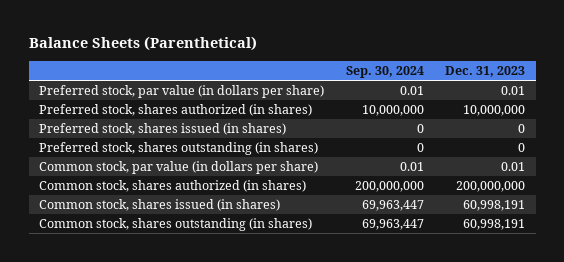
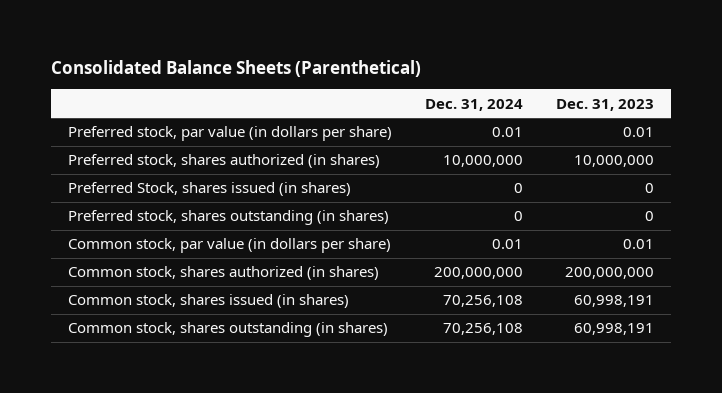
- Balance Sheets (Parenthetical)
+ Consolidated Balance Sheets (Parenthetical)
- | Sep. 30, 2024 | Dec. 31, 2023
+ | Dec. 31, 2024 | Dec. 31, 2023
- Preferred stock, shares issued (in shares) | 0 | 0
+ Preferred Stock, shares issued (in shares) | 0 | 0

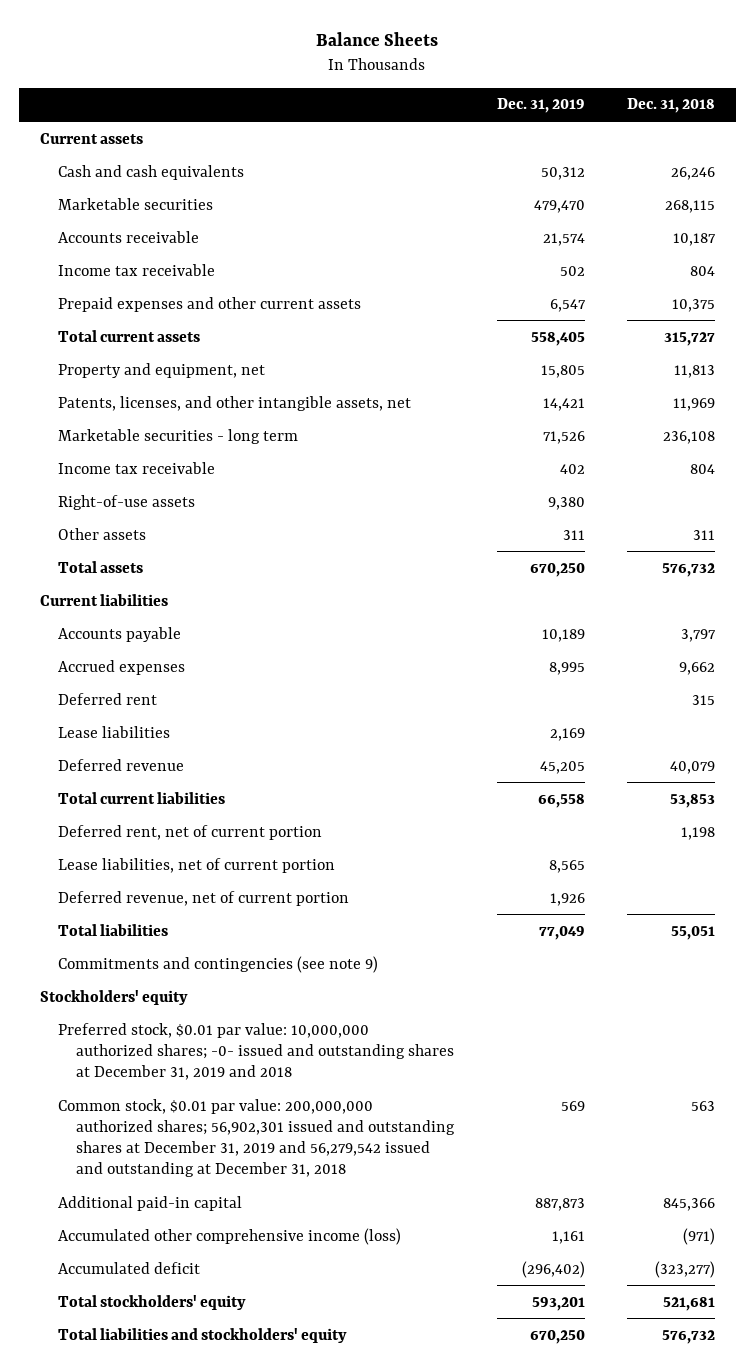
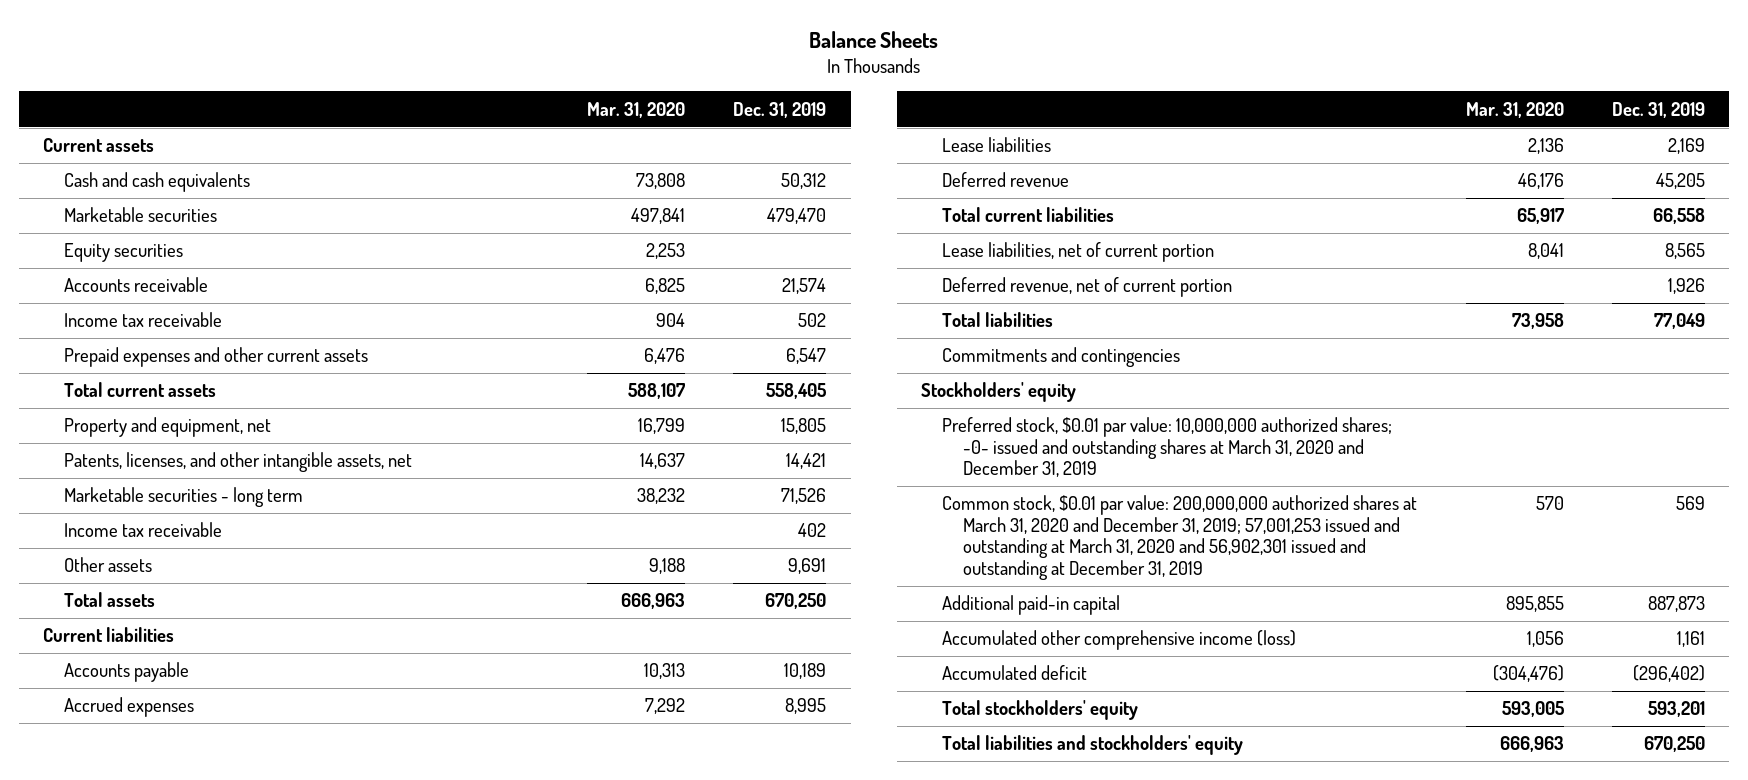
- | Dec. 31, 2019 | Dec. 31, 2018
+ | Mar. 31, 2020 | Dec. 31, 2019
+ Equity securities | 2,253 |
- Right-of-use assets | 9,380 |
- Other assets | 311 | 311
+ Other assets | 9,188 | 9,691
- Deferred rent | | 315
- Deferred rent, net of current portion | | 1,198
- Commitments and contingencies (see note 9)
+ Commitments and contingencies
- Preferred stock, $0.01 par value: 10,000,000 authorized shares; -0- issued and outstanding shares at December 31, 2019 and 2018
- Common stock, $0.01 par value: 200,000,000 authorized shares; 56,902,301 issued and outstanding shares at December 31, 2019 and 56,279,542 issued and outstanding at December 31, 2018 | 569 | 563
+ Preferred stock, $0.01 par value: 10,000,000 authorized shares; -0- issued and outstanding shares at March 31, 2020 and December 31, 2019
+ Common stock, $0.01 par value: 200,000,000 authorized shares at March 31, 2020 and December 31, 2019; 57,001,253 issued and outstanding at March 31, 2020 and 56,902,301 issued and outstanding at December 31, 2019 | 570 | 569

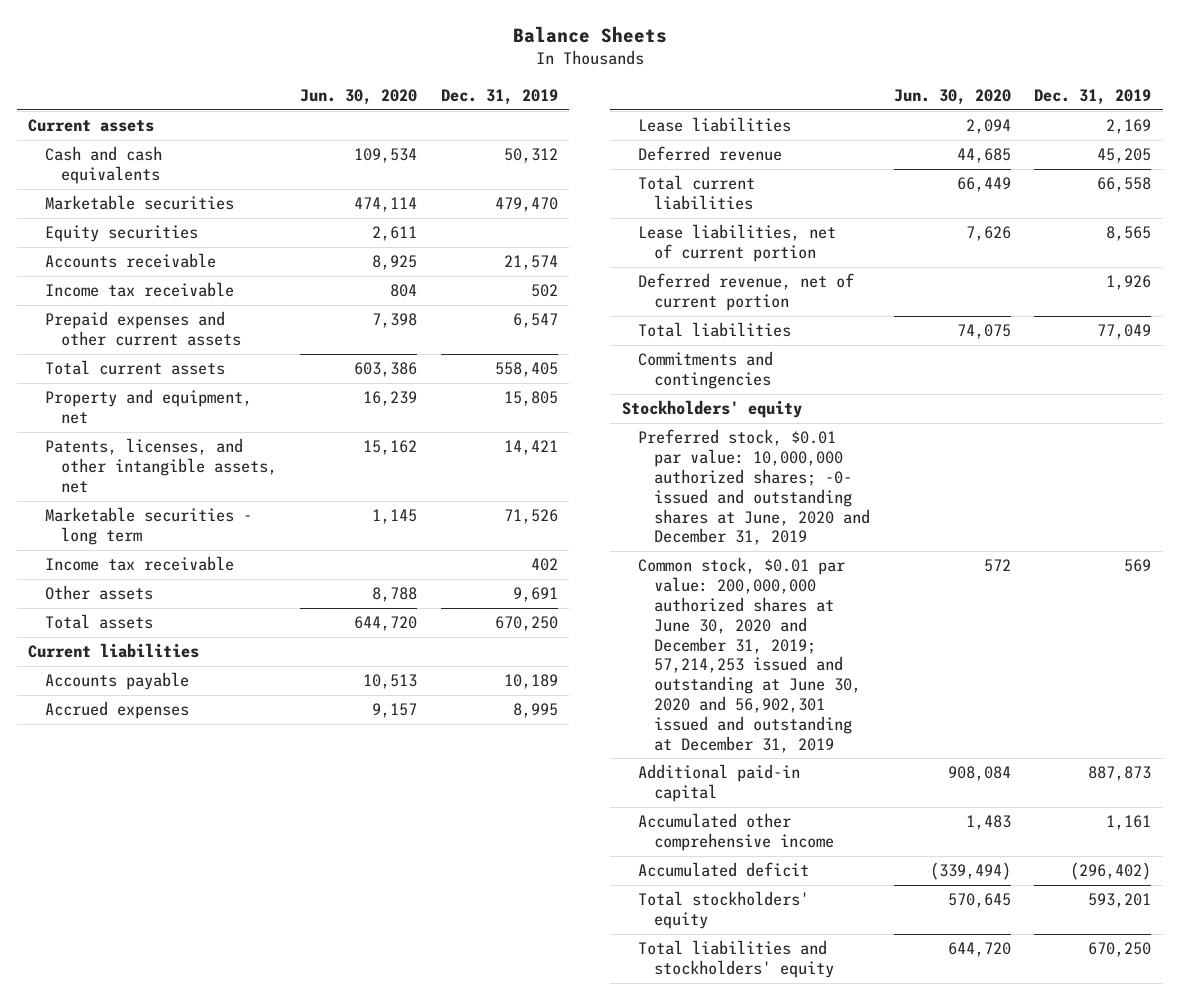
- | Mar. 31, 2020 | Dec. 31, 2019
+ | Jun. 30, 2020 | Dec. 31, 2019
- Preferred stock, $0.01 par value: 10,000,000 authorized shares; -0- issued and outstanding shares at March 31, 2020 and December 31, 2019
- Common stock, $0.01 par value: 200,000,000 authorized shares at March 31, 2020 and December 31, 2019; 57,001,253 issued and outstanding at March 31, 2020 and 56,902,301 issued and outstanding at December 31, 2019 | 570 | 569
+ Preferred stock, $0.01 par value: 10,000,000 authorized shares; -0- issued and outstanding shares at June, 2020 and December 31, 2019
+ Common stock, $0.01 par value: 200,000,000 authorized shares at June 30, 2020 and December 31, 2019; 57,214,253 issued and outstanding at June 30, 2020 and 56,902,301 issued and outstanding at December 31, 2019 | 572 | 569
- Accumulated other comprehensive income (loss) | 1,056 | 1,161
+ Accumulated other comprehensive income | 1,483 | 1,161

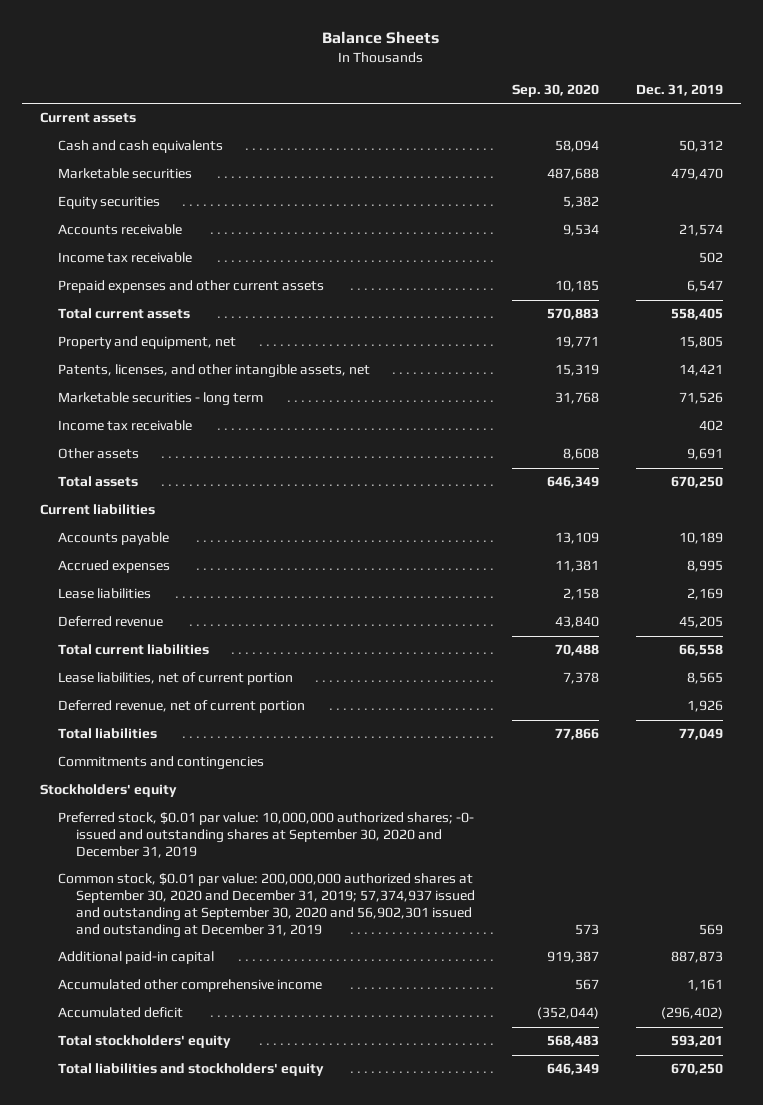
- | Jun. 30, 2020 | Dec. 31, 2019
+ | Sep. 30, 2020 | Dec. 31, 2019
- Preferred stock, $0.01 par value: 10,000,000 authorized shares; -0- issued and outstanding shares at June, 2020 and December 31, 2019
- Common stock, $0.01 par value: 200,000,000 authorized shares at June 30, 2020 and December 31, 2019; 57,214,253 issued and outstanding at June 30, 2020 and 56,902,301 issued and outstanding at December 31, 2019 | 572 | 569
+ Preferred stock, $0.01 par value: 10,000,000 authorized shares; -0- issued and outstanding shares at September 30, 2020 and December 31, 2019
+ Common stock, $0.01 par value: 200,000,000 authorized shares at September 30, 2020 and December 31, 2019; 57,374,937 issued and outstanding at September 30, 2020 and 56,902,301 issued and outstanding at December 31, 2019 | 573 | 569

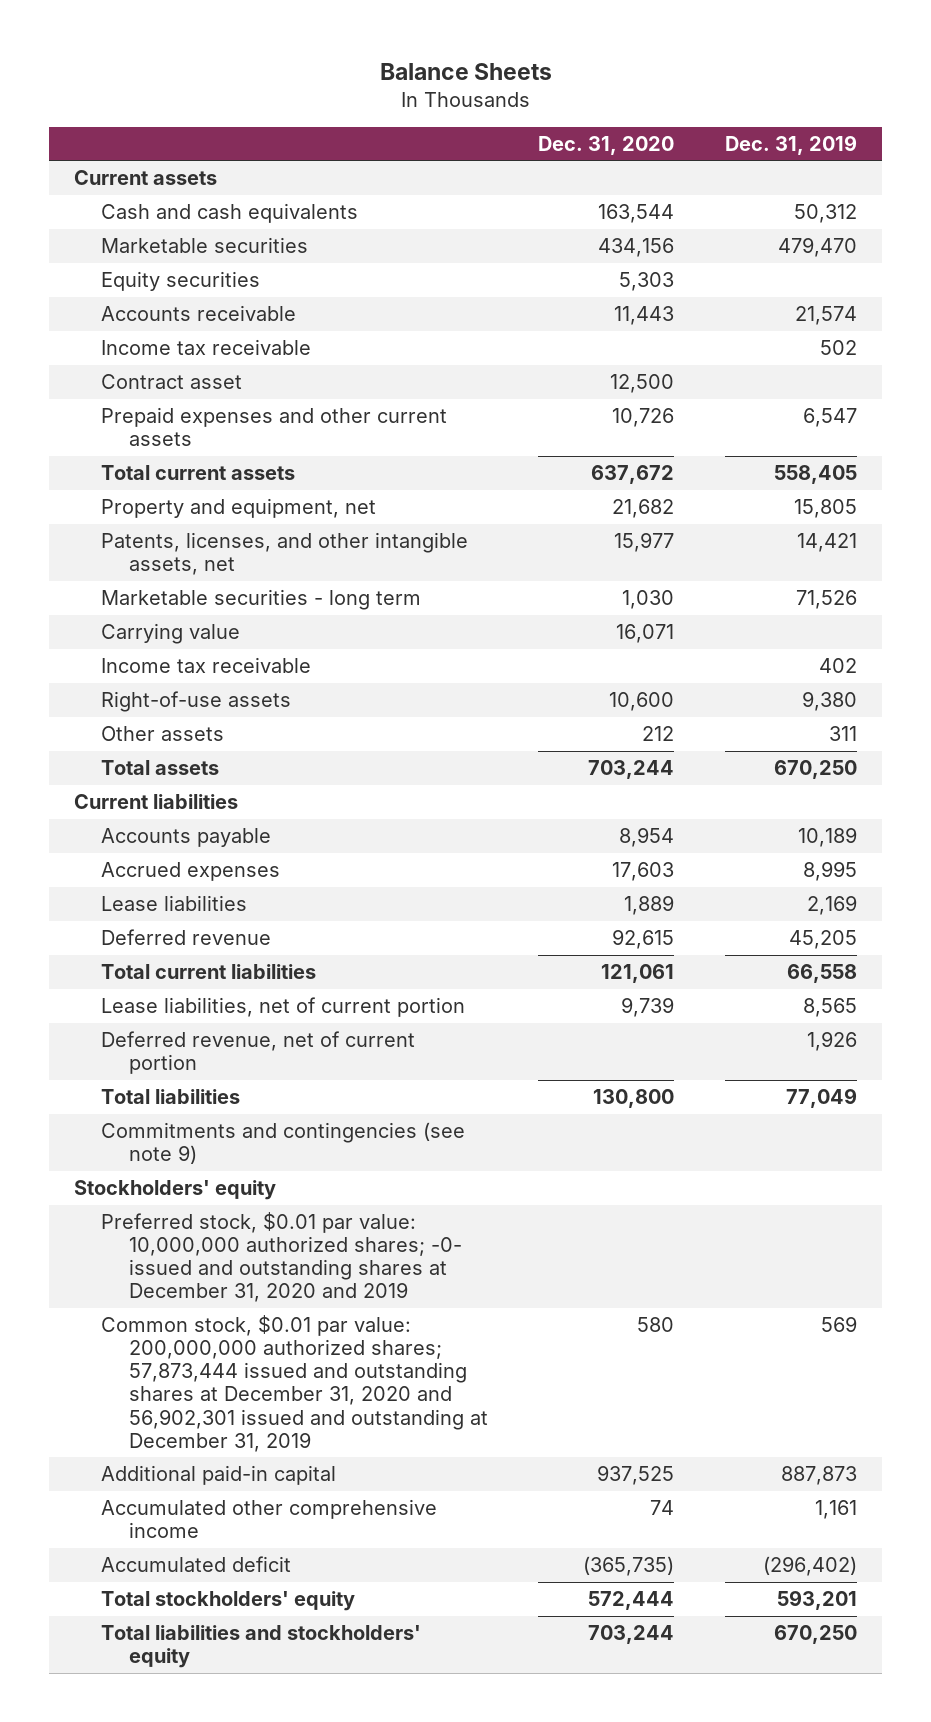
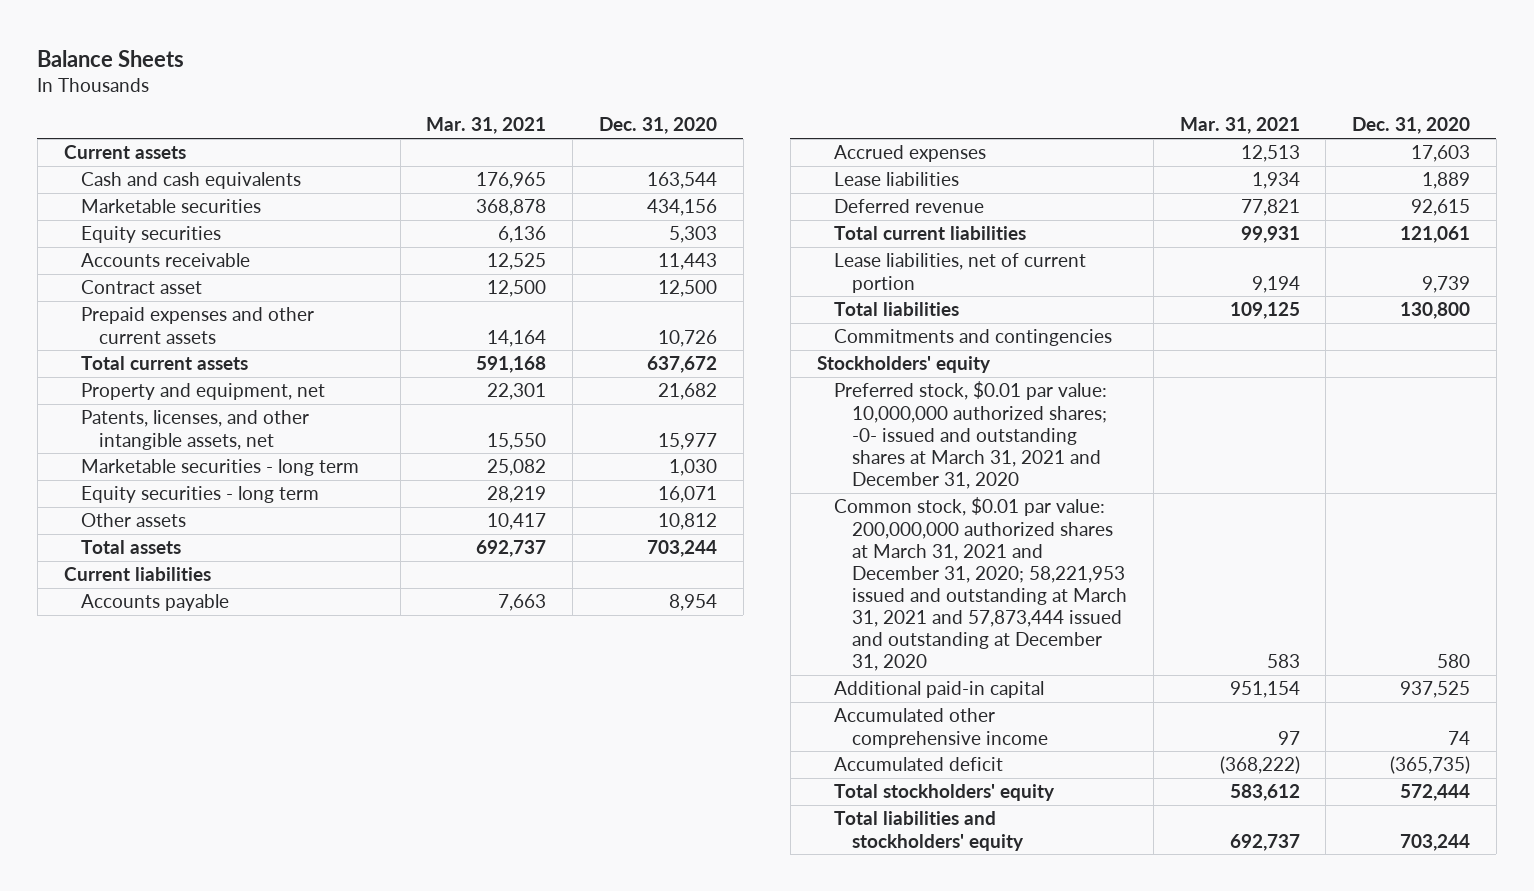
- | Dec. 31, 2020 | Dec. 31, 2019
+ | Mar. 31, 2021 | Dec. 31, 2020
- Income tax receivable | | 502
- Carrying value | 16,071 |
- Income tax receivable | | 402
- Right-of-use assets | 10,600 | 9,380
- Other assets | 212 | 311
+ Equity securities - long term | 28,219 | 16,071
+ Other assets | 10,417 | 10,812
- Deferred revenue, net of current portion | | 1,926
- Commitments and contingencies (see note 9)
+ Commitments and contingencies
- Preferred stock, $0.01 par value: 10,000,000 authorized shares; -0- issued and outstanding shares at December 31, 2020 and 2019
- Common stock, $0.01 par value: 200,000,000 authorized shares; 57,873,444 issued and outstanding shares at December 31, 2020 and 56,902,301 issued and outstanding at December 31, 2019 | 580 | 569
+ Preferred stock, $0.01 par value: 10,000,000 authorized shares; -0- issued and outstanding shares at March 31, 2021 and December 31, 2020
+ Common stock, $0.01 par value: 200,000,000 authorized shares at March 31, 2021 and December 31, 2020; 58,221,953 issued and outstanding at March 31, 2021 and 57,873,444 issued and outstanding at December 31, 2020 | 583 | 580

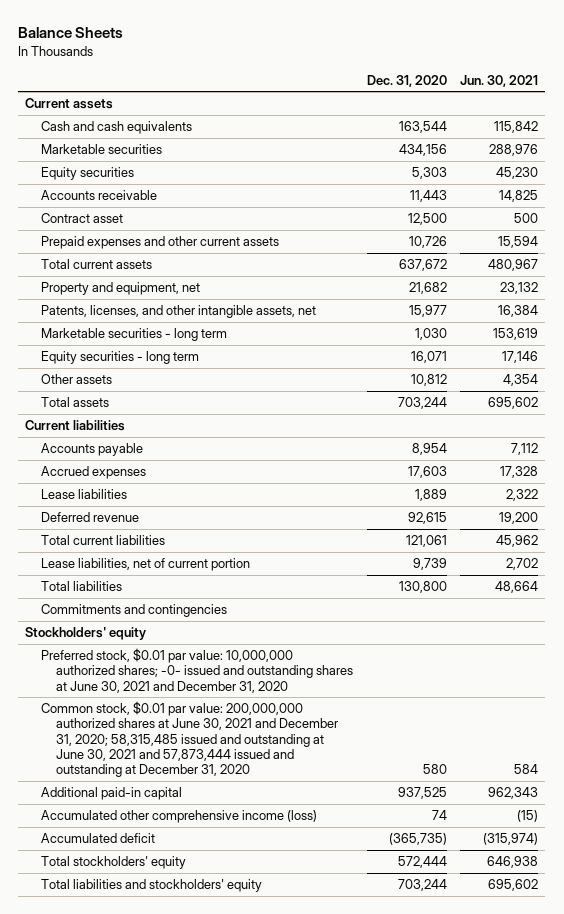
- | Mar. 31, 2021 | Dec. 31, 2020
+ | Dec. 31, 2020 | Jun. 30, 2021
- Preferred stock, $0.01 par value: 10,000,000 authorized shares; -0- issued and outstanding shares at March 31, 2021 and December 31, 2020
- Common stock, $0.01 par value: 200,000,000 authorized shares at March 31, 2021 and December 31, 2020; 58,221,953 issued and outstanding at March 31, 2021 and 57,873,444 issued and outstanding at December 31, 2020 | 583 | 580
+ Preferred stock, $0.01 par value: 10,000,000 authorized shares; -0- issued and outstanding shares at June 30, 2021 and December 31, 2020
+ Common stock, $0.01 par value: 200,000,000 authorized shares at June 30, 2021 and December 31, 2020; 58,315,485 issued and outstanding at June 30, 2021 and 57,873,444 issued and outstanding at December 31, 2020 | 580 | 584
- Accumulated other comprehensive income | 97 | 74
+ Accumulated other comprehensive income (loss) | 74 | (15)

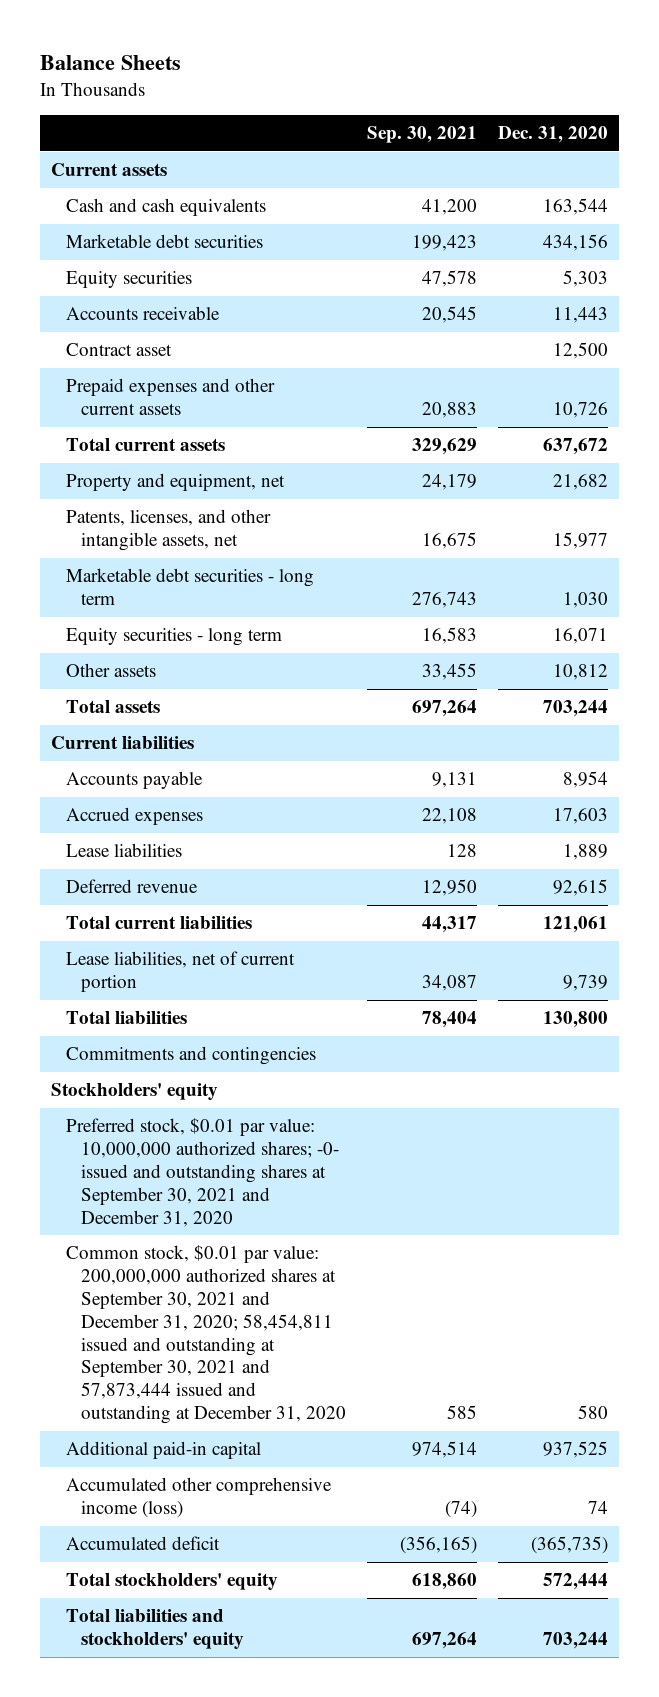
- | Dec. 31, 2020 | Jun. 30, 2021
+ | Sep. 30, 2021 | Dec. 31, 2020
- Marketable securities | 434,156 | 288,976
+ Marketable debt securities | 199,423 | 434,156
- Marketable securities - long term | 1,030 | 153,619
+ Marketable debt securities - long term | 276,743 | 1,030
- Preferred stock, $0.01 par value: 10,000,000 authorized shares; -0- issued and outstanding shares at June 30, 2021 and December 31, 2020
- Common stock, $0.01 par value: 200,000,000 authorized shares at June 30, 2021 and December 31, 2020; 58,315,485 issued and outstanding at June 30, 2021 and 57,873,444 issued and outstanding at December 31, 2020 | 580 | 584
+ Preferred stock, $0.01 par value: 10,000,000 authorized shares; -0- issued and outstanding shares at September 30, 2021 and December 31, 2020
+ Common stock, $0.01 par value: 200,000,000 authorized shares at September 30, 2021 and December 31, 2020; 58,454,811 issued and outstanding at September 30, 2021 and 57,873,444 issued and outstanding at December 31, 2020 | 585 | 580

